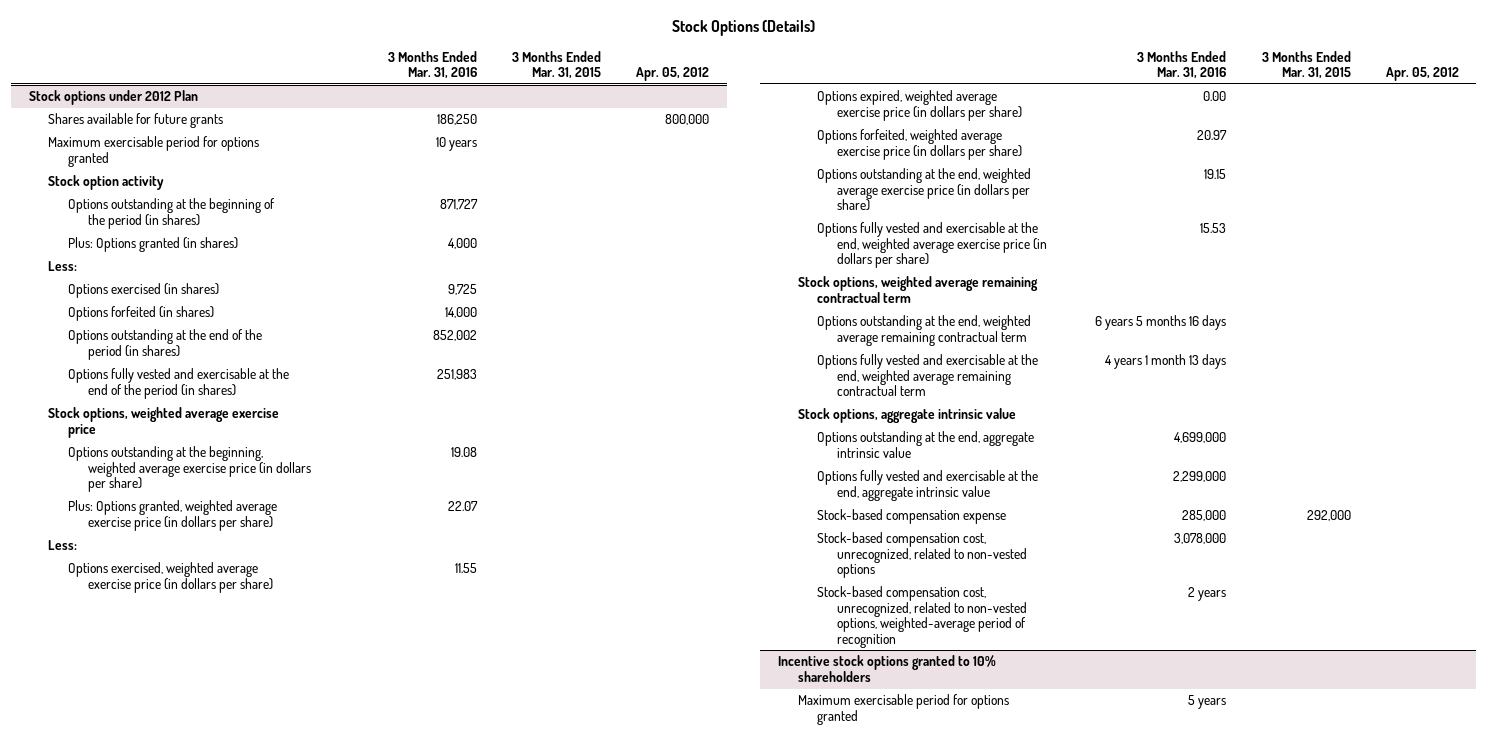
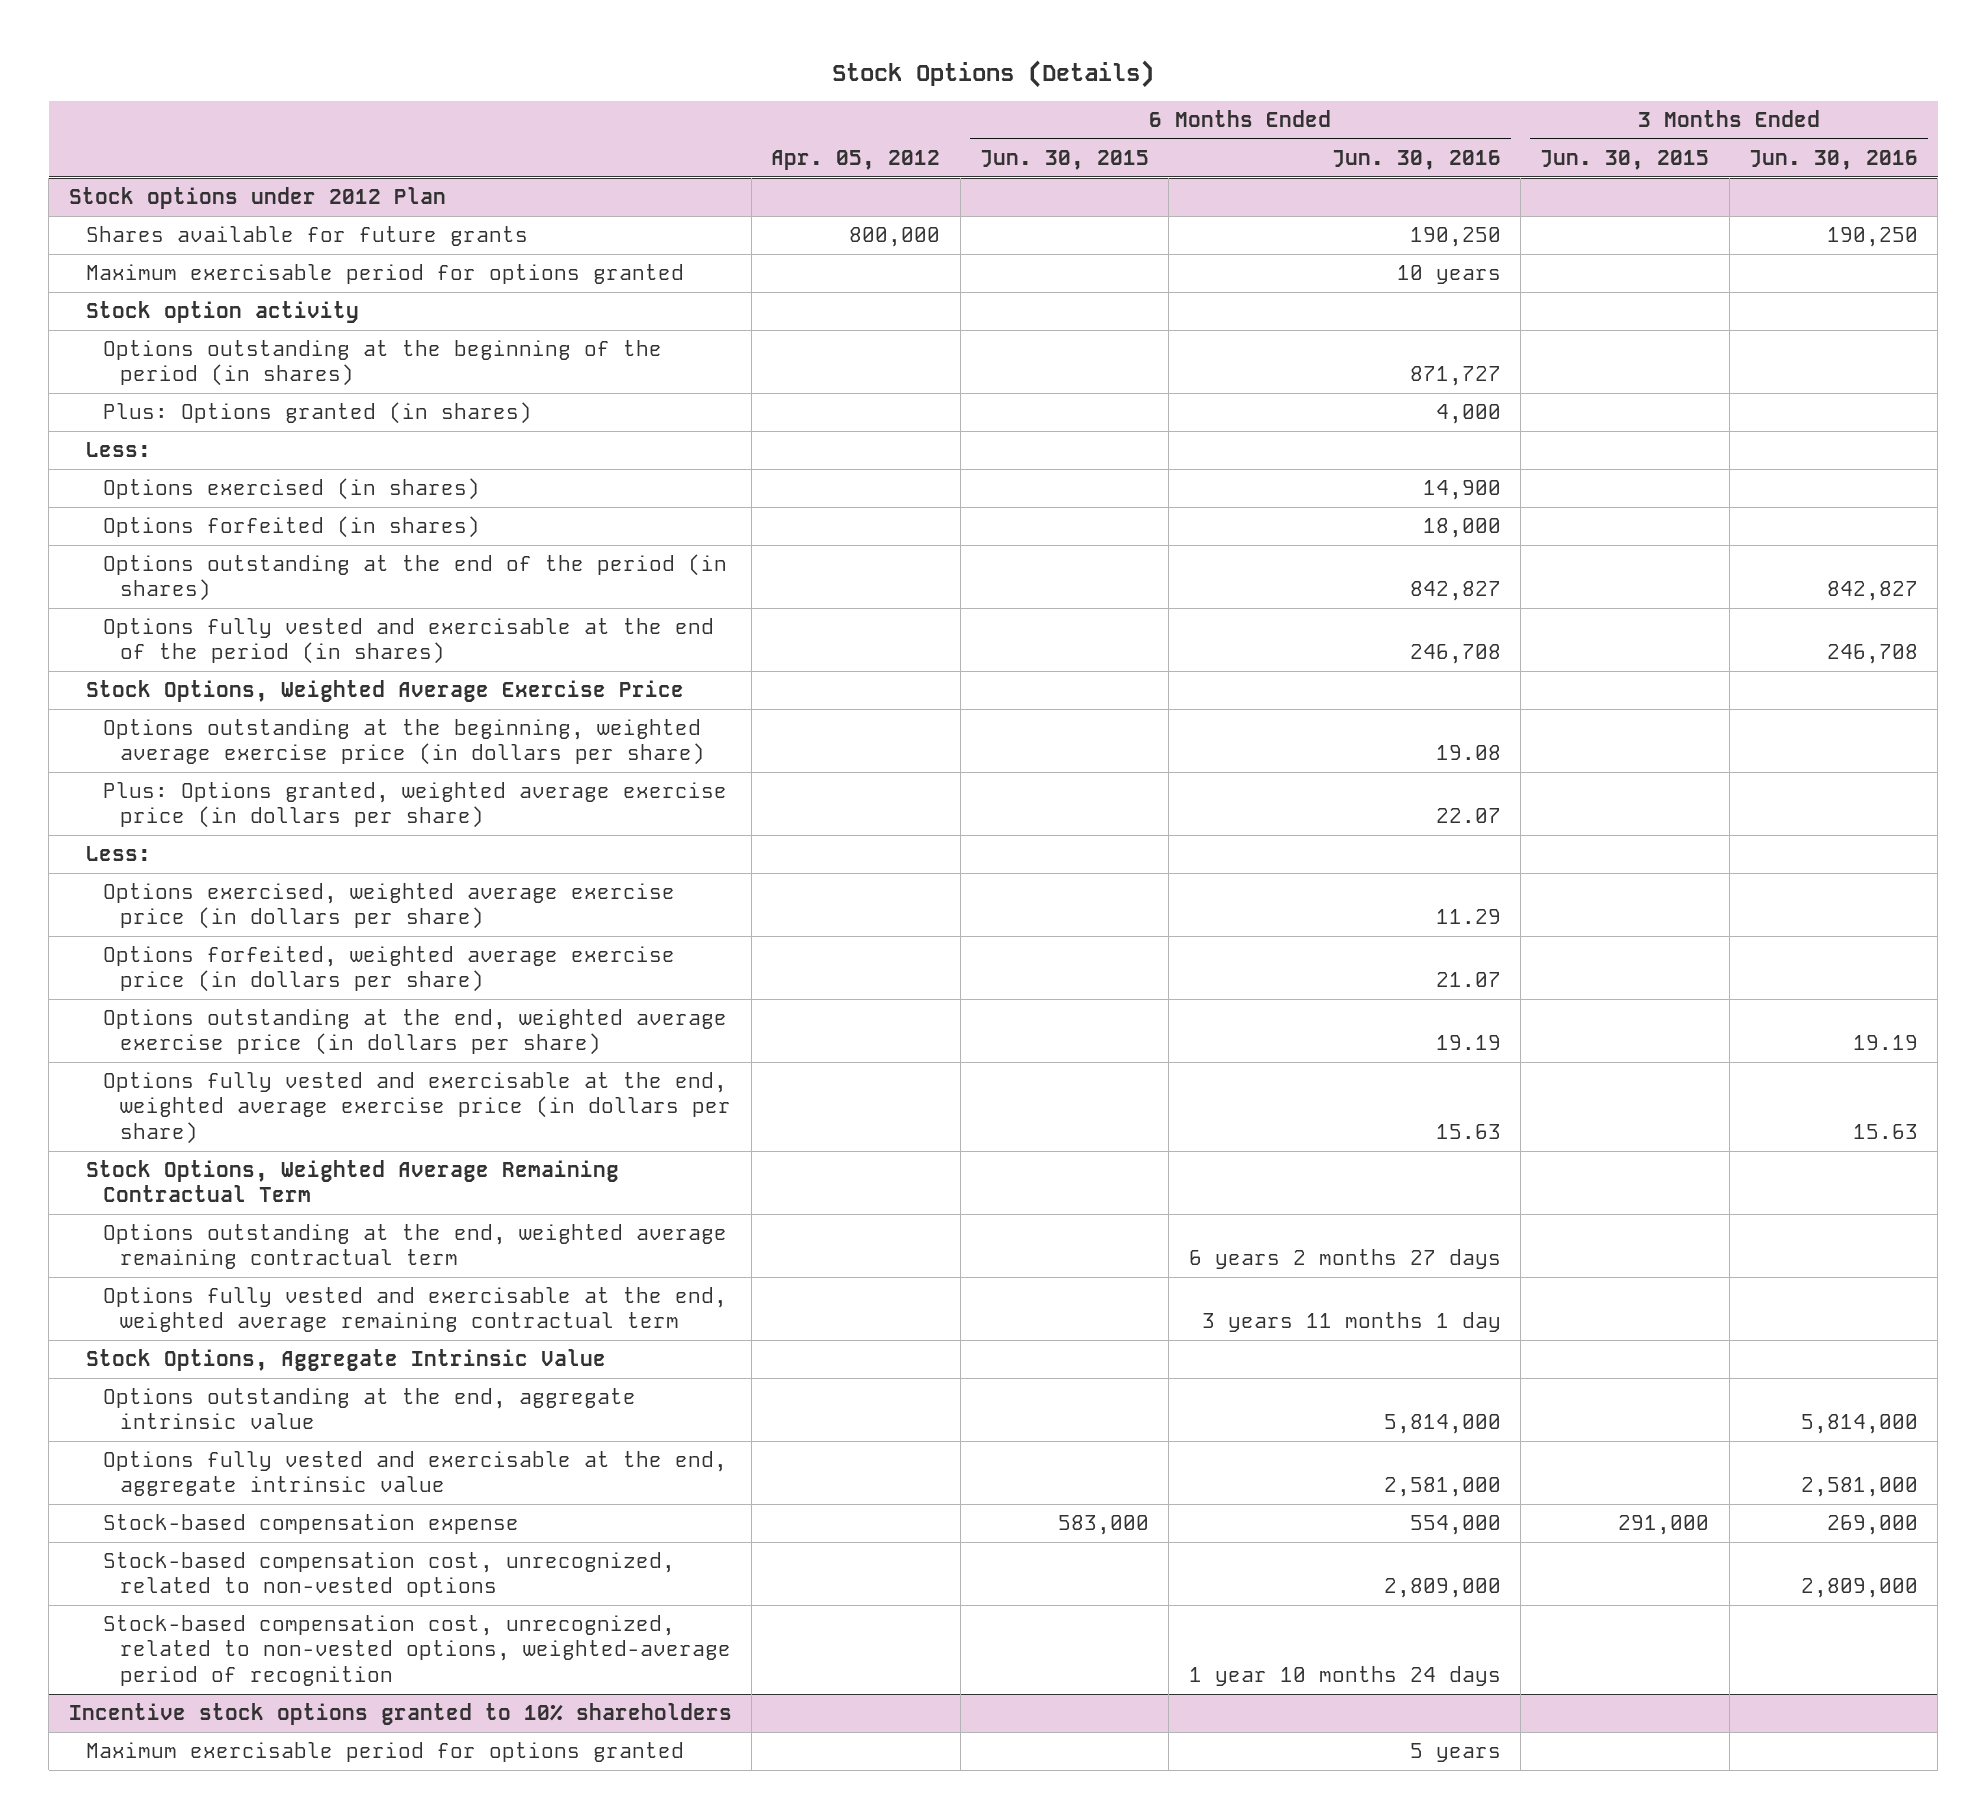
- | 3 Months Ended Mar. 31, 2016 | 3 Months Ended Mar. 31, 2015 | Apr. 05, 2012
+ | Apr. 05, 2012 | 6 Months Ended Jun. 30, 2015 | 6 Months Ended Jun. 30, 2016 | 3 Months Ended Jun. 30, 2015 | 3 Months Ended Jun. 30, 2016
@ Stock options under 2012 Plan
- Stock options, weighted average exercise price
+ Stock Options, Weighted Average Exercise Price
- Options expired, weighted average exercise price (in dollars per share) | 0.00 | |
- Stock options, weighted average remaining contractual term
+ Stock Options, Weighted Average Remaining Contractual Term
- Stock options, aggregate intrinsic value
+ Stock Options, Aggregate Intrinsic Value

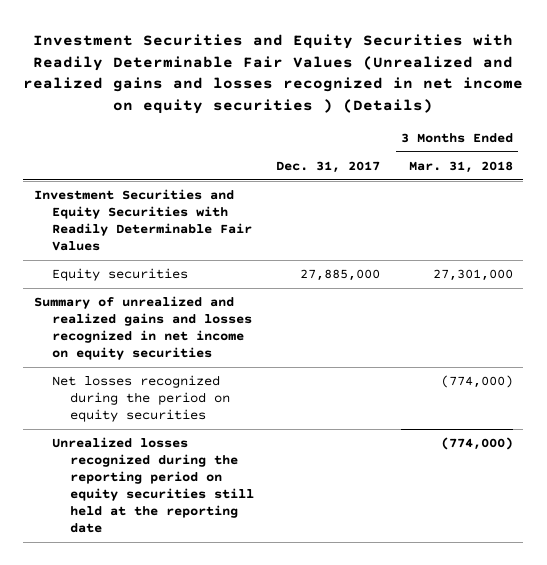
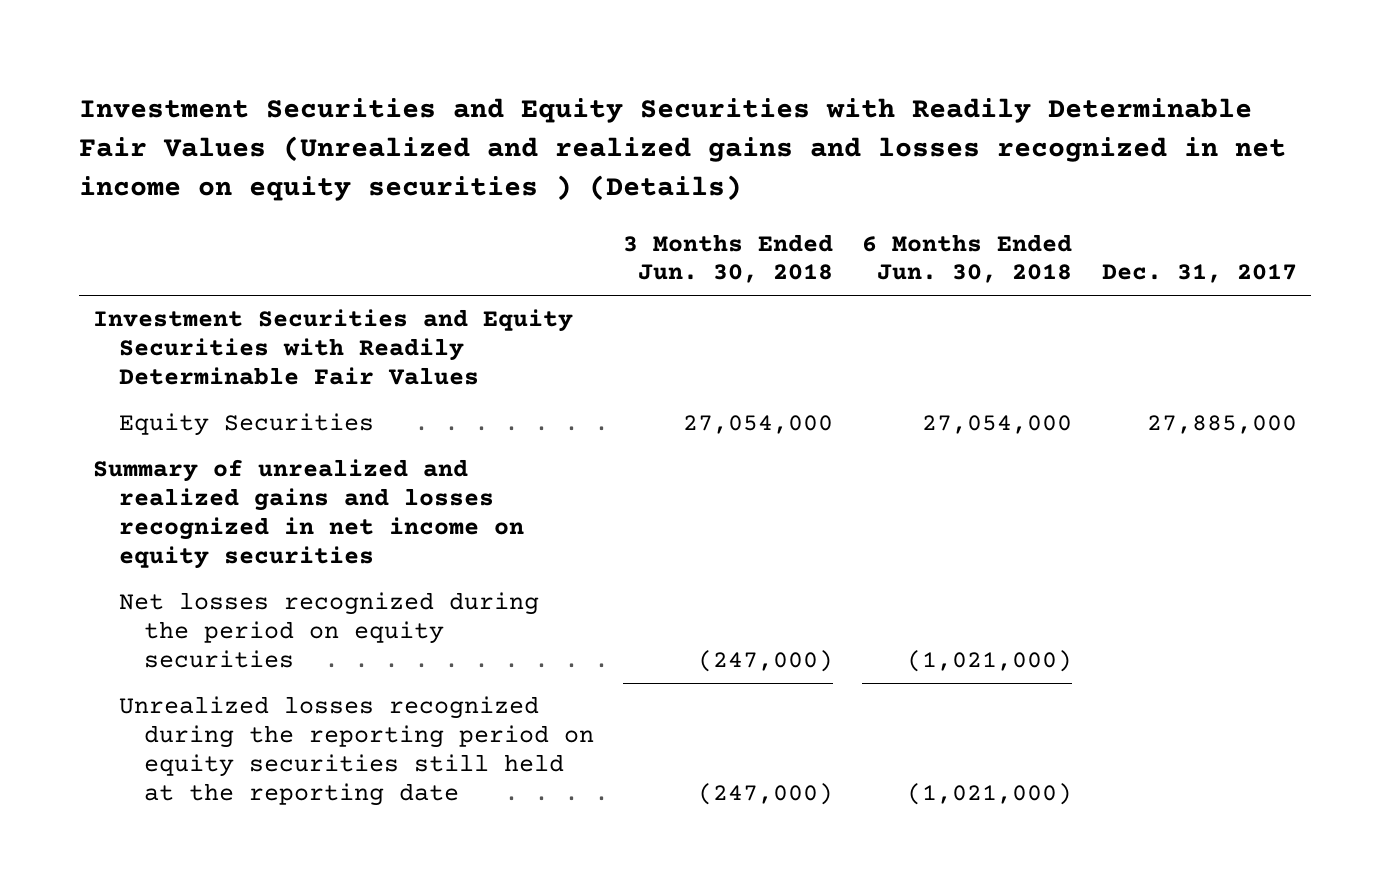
- | Dec. 31, 2017 | 3 Months Ended Mar. 31, 2018
+ | 3 Months Ended Jun. 30, 2018 | 6 Months Ended Jun. 30, 2018 | Dec. 31, 2017
- Equity securities | 27,885,000 | 27,301,000
+ Equity Securities | 27,054,000 | 27,054,000 | 27,885,000

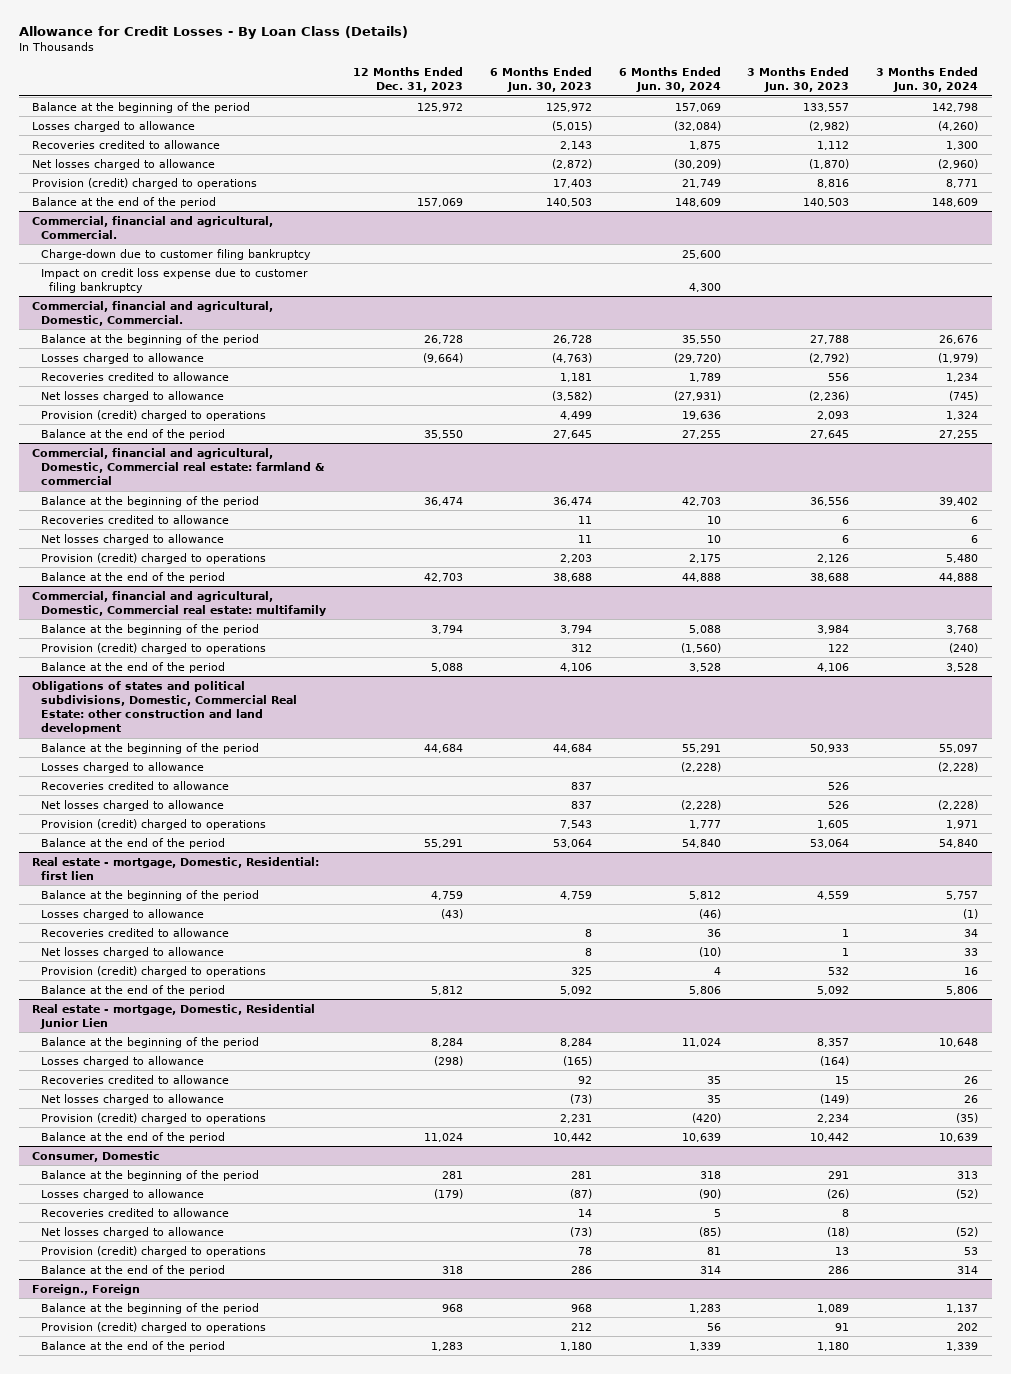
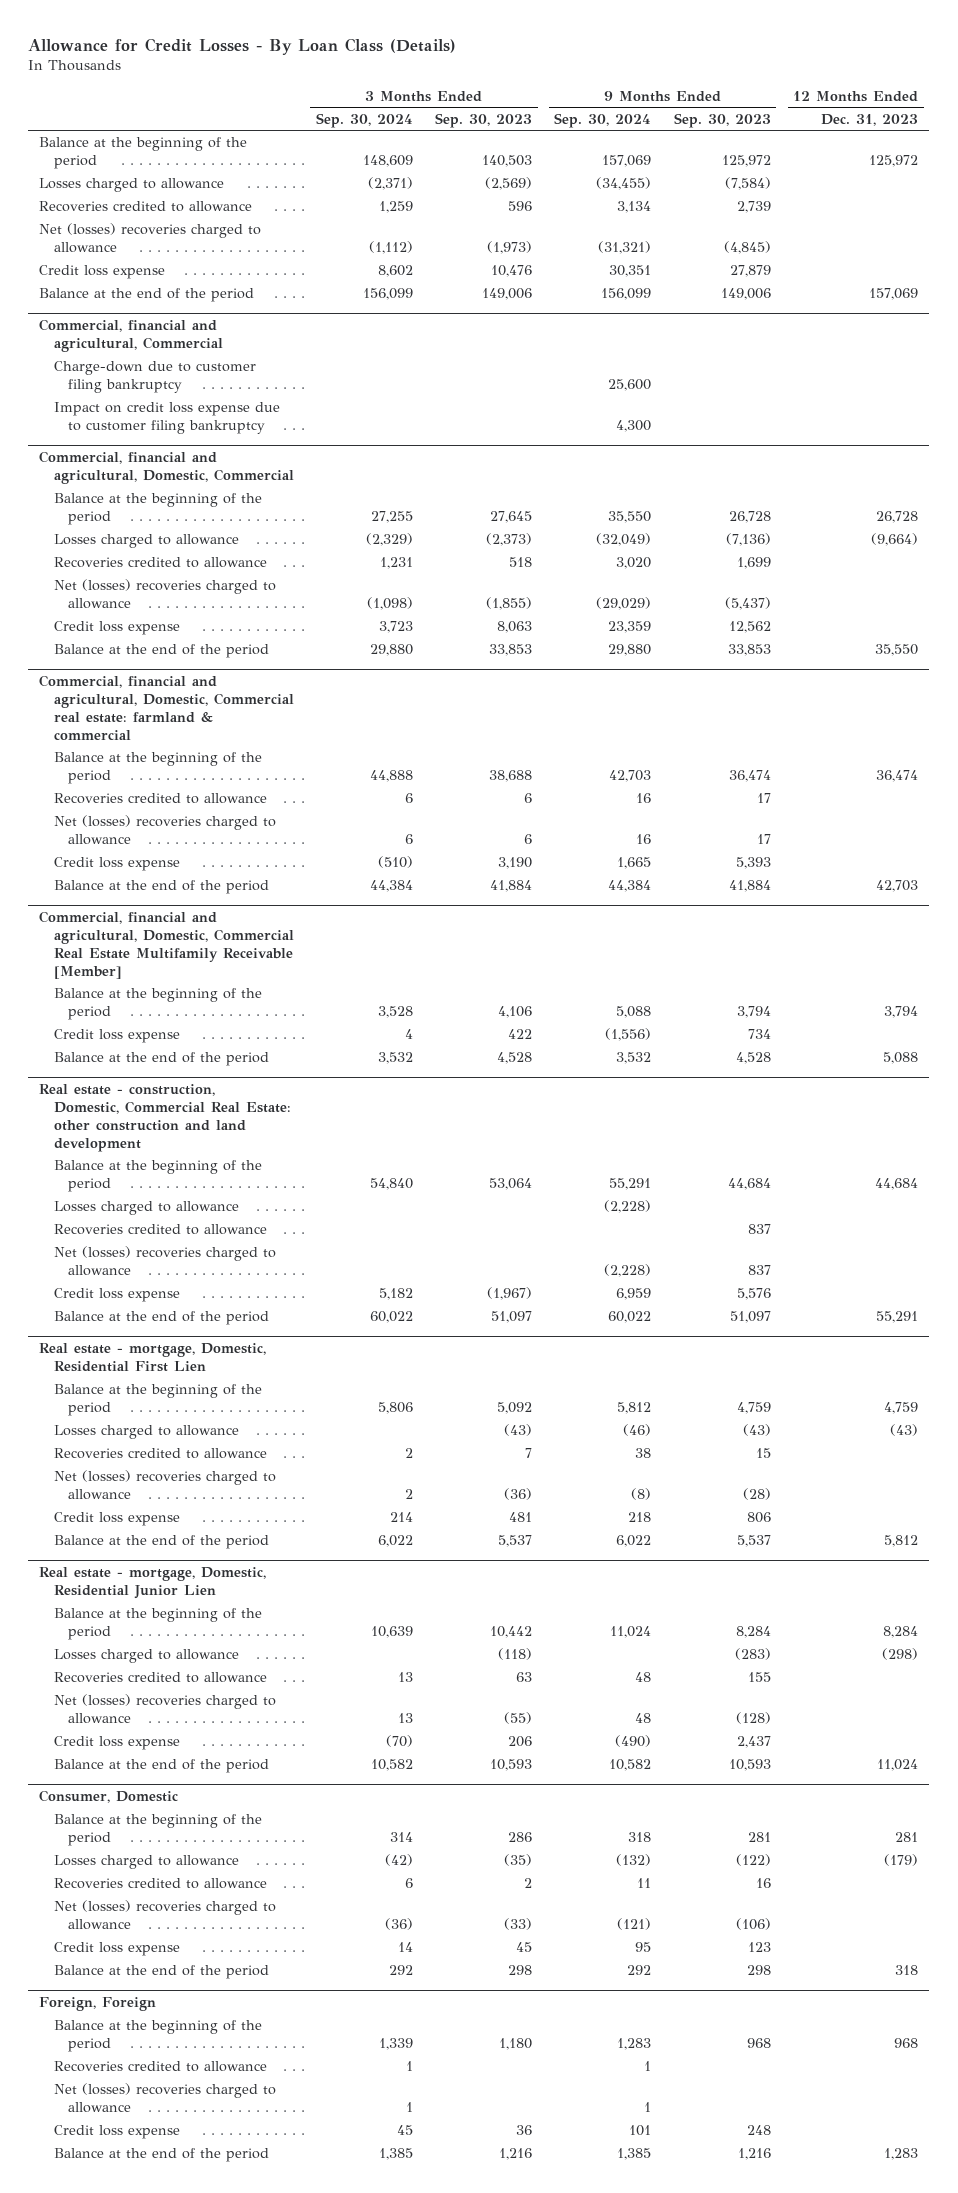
- | 12 Months Ended Dec. 31, 2023 | 6 Months Ended Jun. 30, 2023 | 6 Months Ended Jun. 30, 2024 | 3 Months Ended Jun. 30, 2023 | 3 Months Ended Jun. 30, 2024
+ | 3 Months Ended Sep. 30, 2024 | 3 Months Ended Sep. 30, 2023 | 9 Months Ended Sep. 30, 2024 | 9 Months Ended Sep. 30, 2023 | 12 Months Ended Dec. 31, 2023
- Net losses charged to allowance | | (2,872) | (30,209) | (1,870) | (2,960)
- Provision (credit) charged to operations | | 17,403 | 21,749 | 8,816 | 8,771
+ Net (losses) recoveries charged to allowance | (1,112) | (1,973) | (31,321) | (4,845) |
+ Credit loss expense | 8,602 | 10,476 | 30,351 | 27,879 |
- Commercial, financial and agricultural, Commercial.
+ Commercial, financial and agricultural, Commercial
- Commercial, financial and agricultural, Domestic, Commercial.
+ Commercial, financial and agricultural, Domestic, Commercial
- Net losses charged to allowance | | (3,582) | (27,931) | (2,236) | (745)
- Provision (credit) charged to operations | | 4,499 | 19,636 | 2,093 | 1,324
+ Net (losses) recoveries charged to allowance | (1,098) | (1,855) | (29,029) | (5,437) |
+ Credit loss expense | 3,723 | 8,063 | 23,359 | 12,562 |
@ Commercial, financial and agricultural, Domestic, Commercial real estate: farmland & commercial
- Net losses charged to allowance | | 11 | 10 | 6 | 6
- Provision (credit) charged to operations | | 2,203 | 2,175 | 2,126 | 5,480
+ Net (losses) recoveries charged to allowance | 6 | 6 | 16 | 17 |
+ Credit loss expense | (510) | 3,190 | 1,665 | 5,393 |
- Commercial, financial and agricultural, Domestic, Commercial real estate: multifamily
+ Commercial, financial and agricultural, Domestic, Commercial Real Estate Multifamily Receivable [Member]
- Provision (credit) charged to operations | | 312 | (1,560) | 122 | (240)
+ Credit loss expense | 4 | 422 | (1,556) | 734 |
- Obligations of states and political subdivisions, Domestic, Commercial Real Estate: other construction and land development
+ Real estate - construction, Domestic, Commercial Real Estate: other construction and land development
- Net losses charged to allowance | | 837 | (2,228) | 526 | (2,228)
- Provision (credit) charged to operations | | 7,543 | 1,777 | 1,605 | 1,971
+ Net (losses) recoveries charged to allowance | | | (2,228) | 837 |
+ Credit loss expense | 5,182 | (1,967) | 6,959 | 5,576 |
- Real estate - mortgage, Domestic, Residential: first lien
+ Real estate - mortgage, Domestic, Residential First Lien
- Net losses charged to allowance | | 8 | (10) | 1 | 33
- Provision (credit) charged to operations | | 325 | 4 | 532 | 16
+ Net (losses) recoveries charged to allowance | 2 | (36) | (8) | (28) |
+ Credit loss expense | 214 | 481 | 218 | 806 |
@ Real estate - mortgage, Domestic, Residential Junior Lien
- Net losses charged to allowance | | (73) | 35 | (149) | 26
- Provision (credit) charged to operations | | 2,231 | (420) | 2,234 | (35)
+ Net (losses) recoveries charged to allowance | 13 | (55) | 48 | (128) |
+ Credit loss expense | (70) | 206 | (490) | 2,437 |
@ Consumer, Domestic
- Net losses charged to allowance | | (73) | (85) | (18) | (52)
- Provision (credit) charged to operations | | 78 | 81 | 13 | 53
+ Net (losses) recoveries charged to allowance | (36) | (33) | (121) | (106) |
+ Credit loss expense | 14 | 45 | 95 | 123 |
- Foreign., Foreign
+ Foreign, Foreign
- Provision (credit) charged to operations | | 212 | 56 | 91 | 202
+ Recoveries credited to allowance | 1 | | 1 | |
+ Net (losses) recoveries charged to allowance | 1 | | 1 | |
+ Credit loss expense | 45 | 36 | 101 | 248 |

